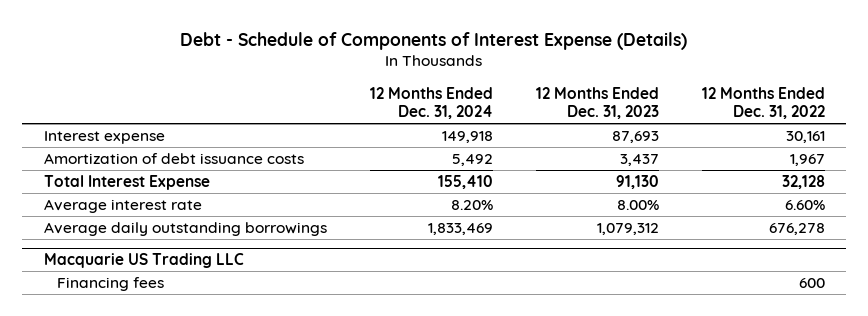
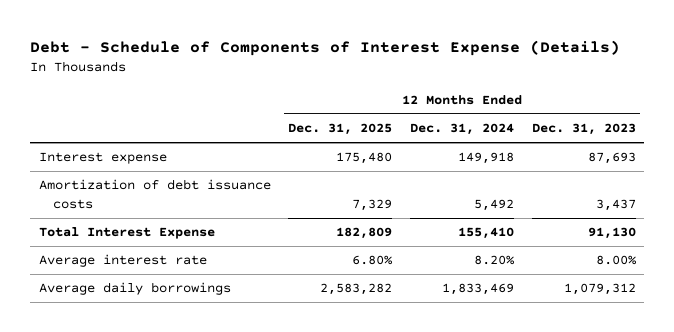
- | 12 Months Ended Dec. 31, 2024 | 12 Months Ended Dec. 31, 2023 | 12 Months Ended Dec. 31, 2022
+ | 12 Months Ended Dec. 31, 2025 | 12 Months Ended Dec. 31, 2024 | 12 Months Ended Dec. 31, 2023
- Average daily outstanding borrowings | 1,833,469 | 1,079,312 | 676,278
- Macquarie US Trading LLC
- Financing fees | | | 600
+ Average daily borrowings | 2,583,282 | 1,833,469 | 1,079,312

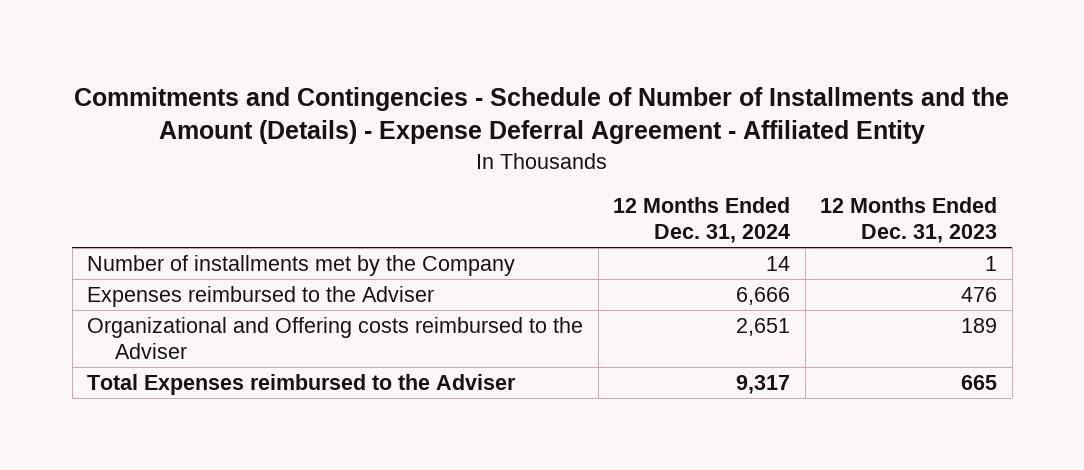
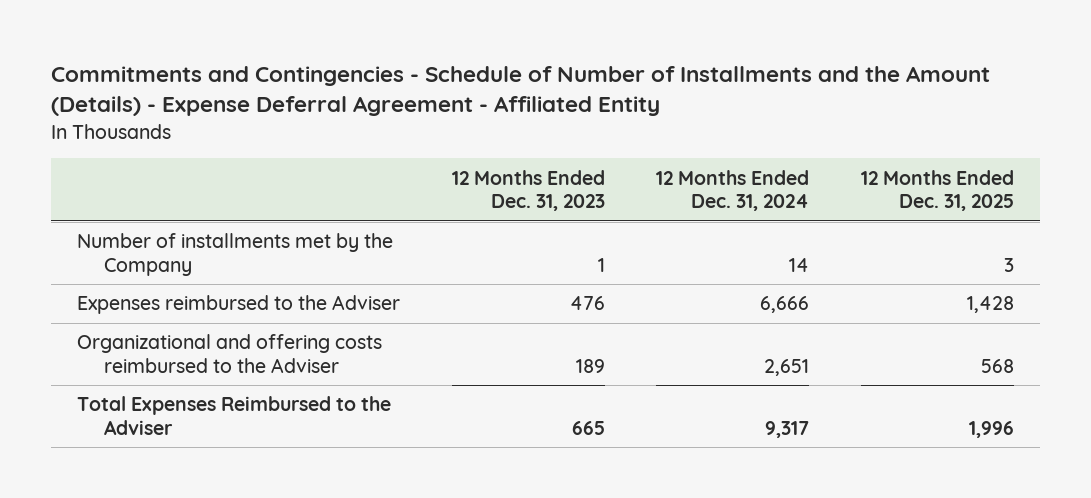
- | 12 Months Ended Dec. 31, 2024 | 12 Months Ended Dec. 31, 2023
+ | 12 Months Ended Dec. 31, 2023 | 12 Months Ended Dec. 31, 2024 | 12 Months Ended Dec. 31, 2025
- Organizational and Offering costs reimbursed to the Adviser | 2,651 | 189
- Total Expenses reimbursed to the Adviser | 9,317 | 665
+ Organizational and offering costs reimbursed to the Adviser | 189 | 2,651 | 568
+ Total Expenses Reimbursed to the Adviser | 665 | 9,317 | 1,996

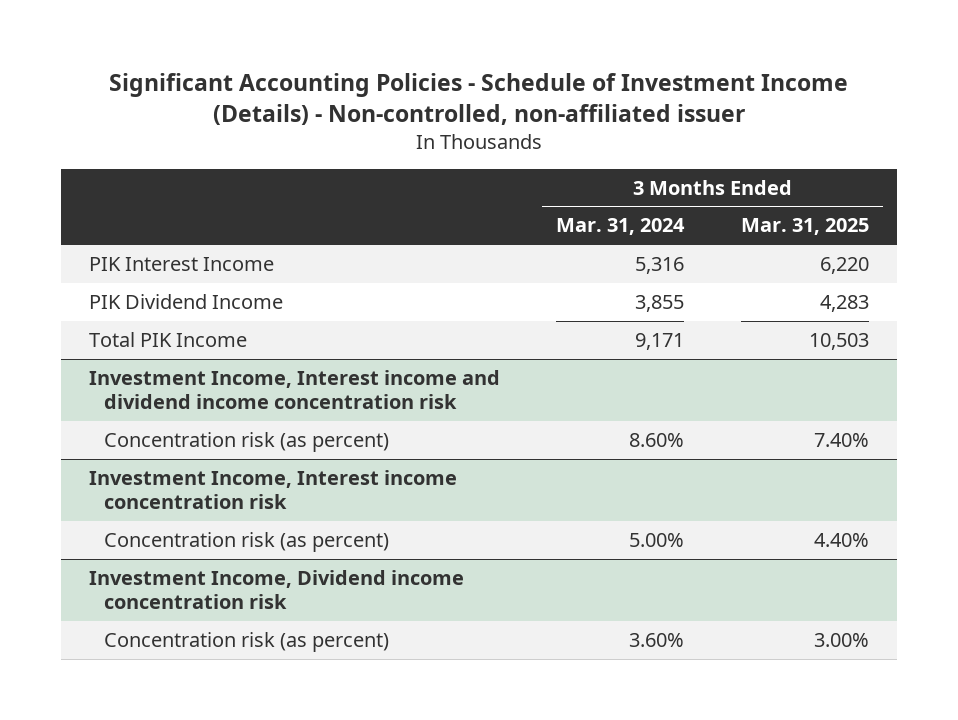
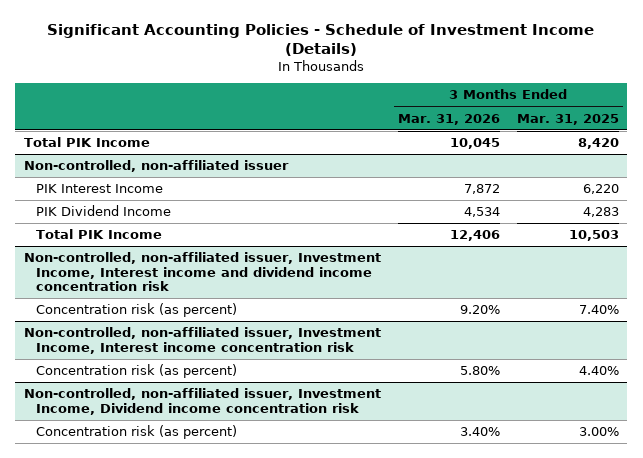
- Significant Accounting Policies - Schedule of Investment Income (Details) - Non-controlled, non-affiliated issuer
+ Significant Accounting Policies - Schedule of Investment Income (Details)
- | 3 Months Ended Mar. 31, 2024 | 3 Months Ended Mar. 31, 2025
+ | 3 Months Ended Mar. 31, 2026 | 3 Months Ended Mar. 31, 2025
+ Total PIK Income | 10,045 | 8,420
+ Non-controlled, non-affiliated issuer
- Investment Income, Interest income and dividend income concentration risk
+ Non-controlled, non-affiliated issuer, Investment Income, Interest income and dividend income concentration risk
- Investment Income, Interest income concentration risk
+ Non-controlled, non-affiliated issuer, Investment Income, Interest income concentration risk
- Investment Income, Dividend income concentration risk
+ Non-controlled, non-affiliated issuer, Investment Income, Dividend income concentration risk

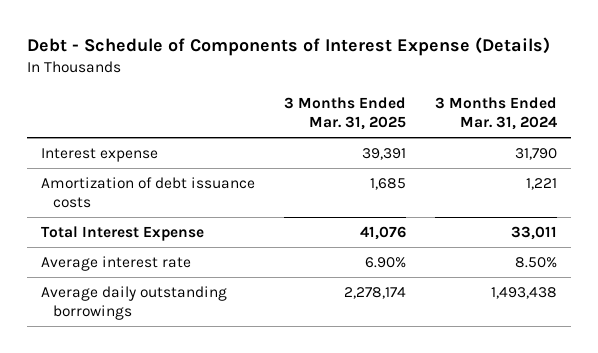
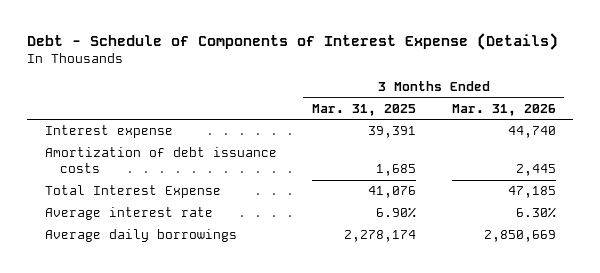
- | 3 Months Ended Mar. 31, 2025 | 3 Months Ended Mar. 31, 2024
+ | 3 Months Ended Mar. 31, 2025 | 3 Months Ended Mar. 31, 2026
- Average daily outstanding borrowings | 2,278,174 | 1,493,438
+ Average daily borrowings | 2,278,174 | 2,850,669

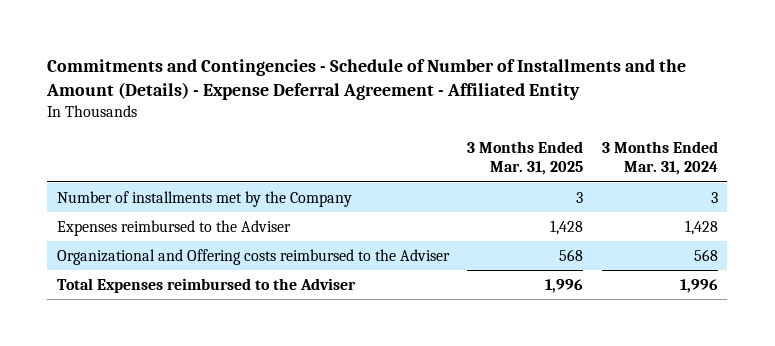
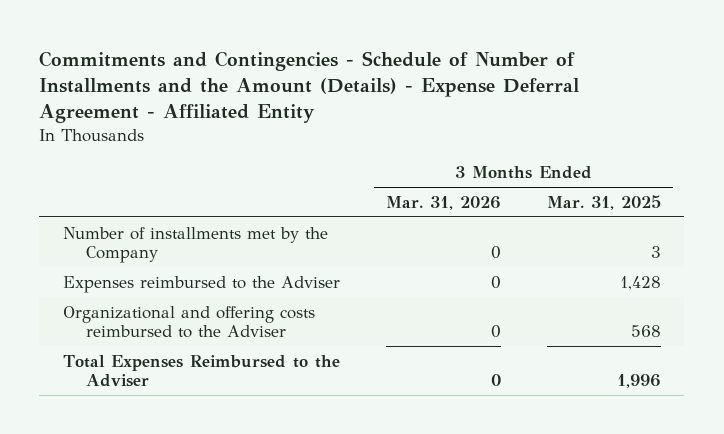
- | 3 Months Ended Mar. 31, 2025 | 3 Months Ended Mar. 31, 2024
+ | 3 Months Ended Mar. 31, 2026 | 3 Months Ended Mar. 31, 2025
- Organizational and Offering costs reimbursed to the Adviser | 568 | 568
- Total Expenses reimbursed to the Adviser | 1,996 | 1,996
+ Organizational and offering costs reimbursed to the Adviser | 0 | 568
+ Total Expenses Reimbursed to the Adviser | 0 | 1,996

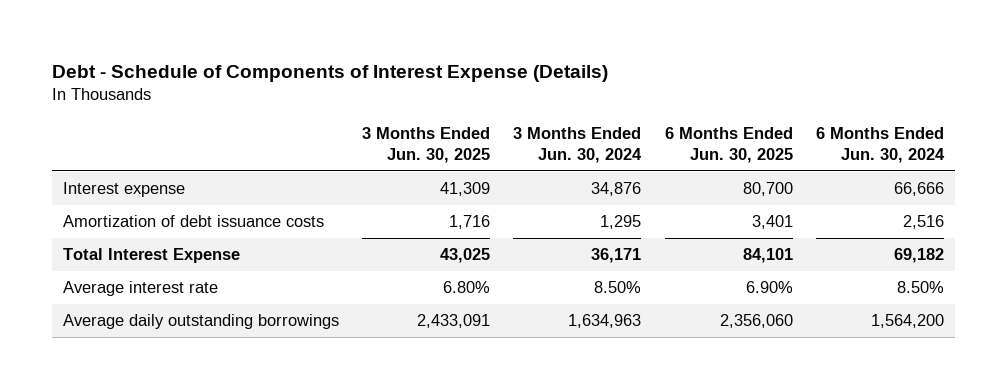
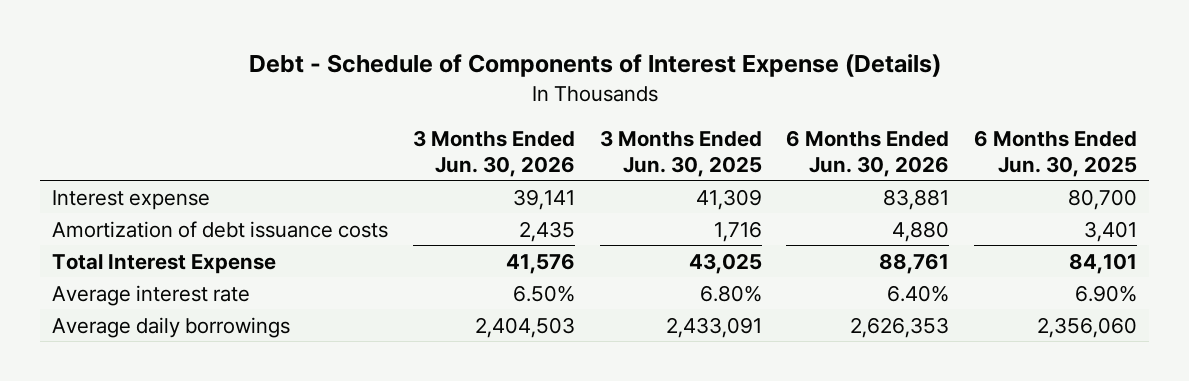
- | 3 Months Ended Jun. 30, 2025 | 3 Months Ended Jun. 30, 2024 | 6 Months Ended Jun. 30, 2025 | 6 Months Ended Jun. 30, 2024
+ | 3 Months Ended Jun. 30, 2026 | 3 Months Ended Jun. 30, 2025 | 6 Months Ended Jun. 30, 2026 | 6 Months Ended Jun. 30, 2025
- Average daily outstanding borrowings | 2,433,091 | 1,634,963 | 2,356,060 | 1,564,200
+ Average daily borrowings | 2,404,503 | 2,433,091 | 2,626,353 | 2,356,060

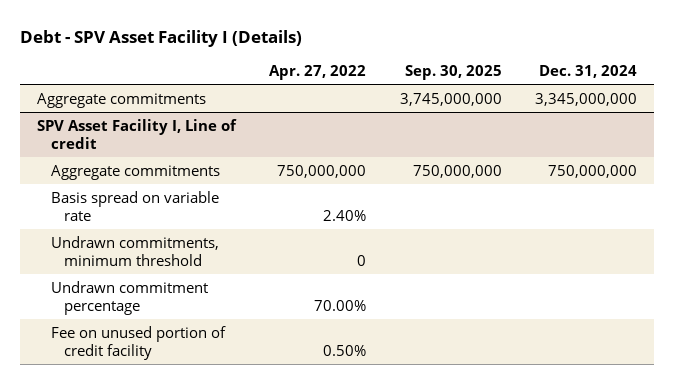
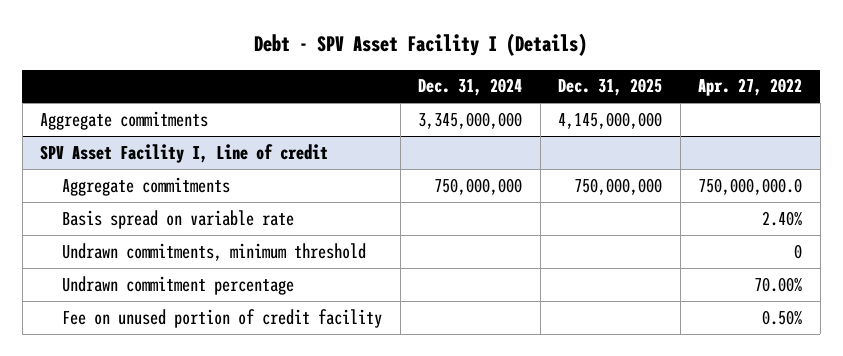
- | Apr. 27, 2022 | Sep. 30, 2025 | Dec. 31, 2024
+ | Dec. 31, 2024 | Dec. 31, 2025 | Apr. 27, 2022
@ SPV Asset Facility I, Line of credit
- Aggregate commitments | 750,000,000 | 750,000,000 | 750,000,000
+ Aggregate commitments | 750,000,000 | 750,000,000 | 750,000,000.0

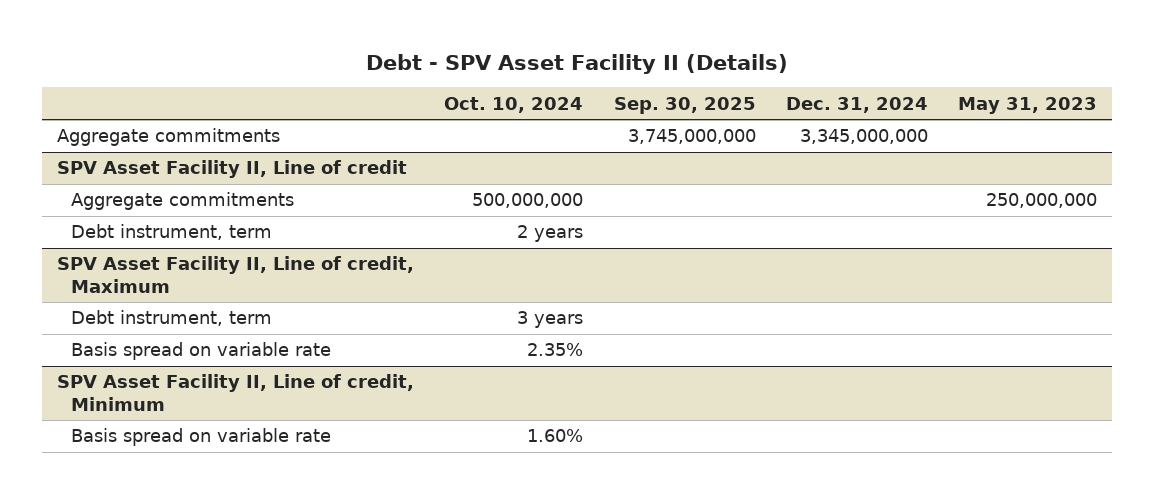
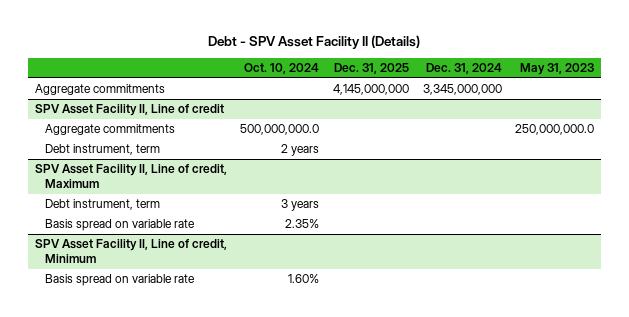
- | Oct. 10, 2024 | Sep. 30, 2025 | Dec. 31, 2024 | May 31, 2023
+ | Oct. 10, 2024 | Dec. 31, 2025 | Dec. 31, 2024 | May 31, 2023
@ SPV Asset Facility II, Line of credit
- Aggregate commitments | 500,000,000 | | | 250,000,000
+ Aggregate commitments | 500,000,000.0 | | | 250,000,000.0

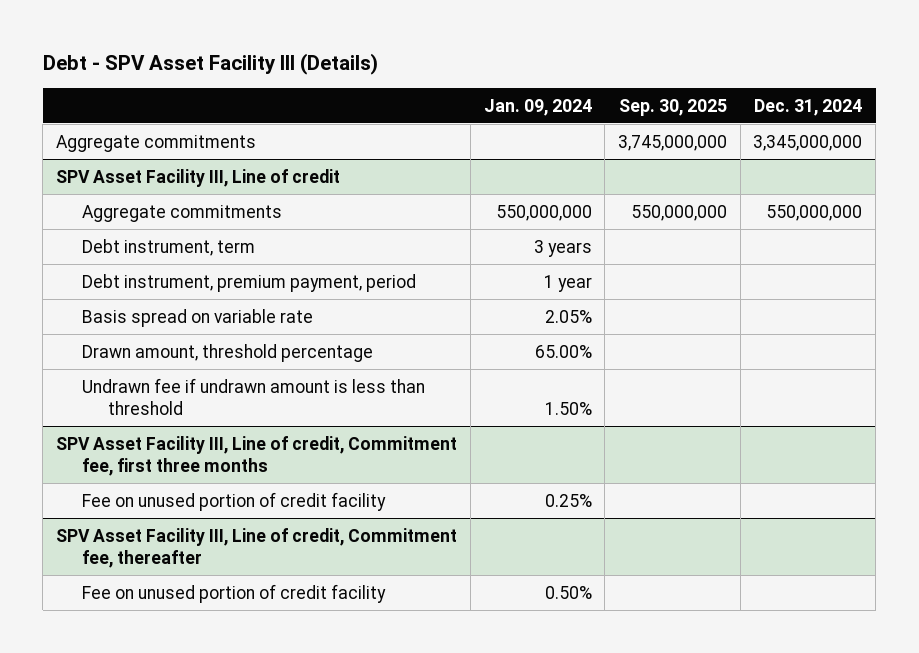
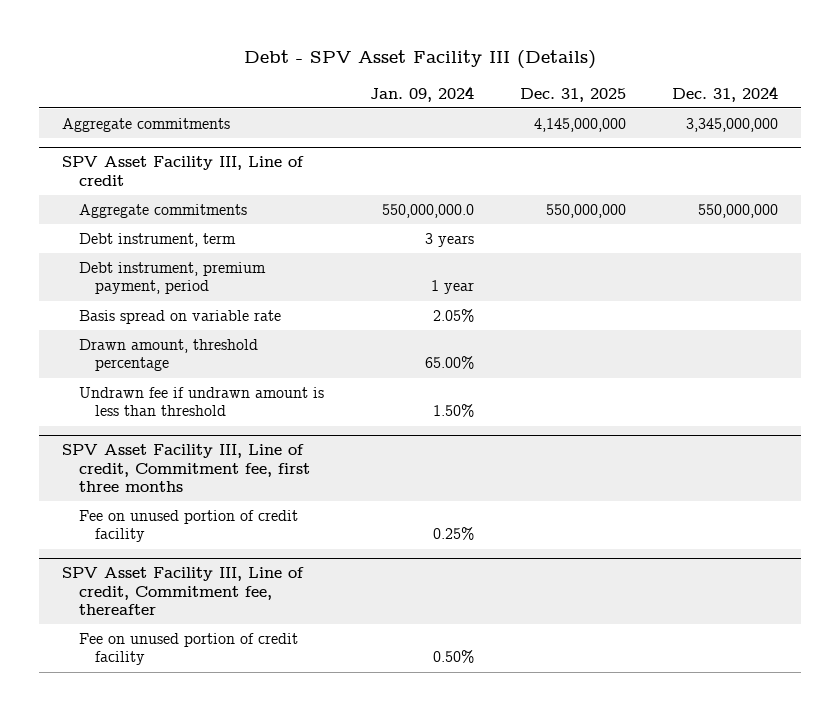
- | Jan. 09, 2024 | Sep. 30, 2025 | Dec. 31, 2024
+ | Jan. 09, 2024 | Dec. 31, 2025 | Dec. 31, 2024
@ SPV Asset Facility III, Line of credit
- Aggregate commitments | 550,000,000 | 550,000,000 | 550,000,000
+ Aggregate commitments | 550,000,000.0 | 550,000,000 | 550,000,000

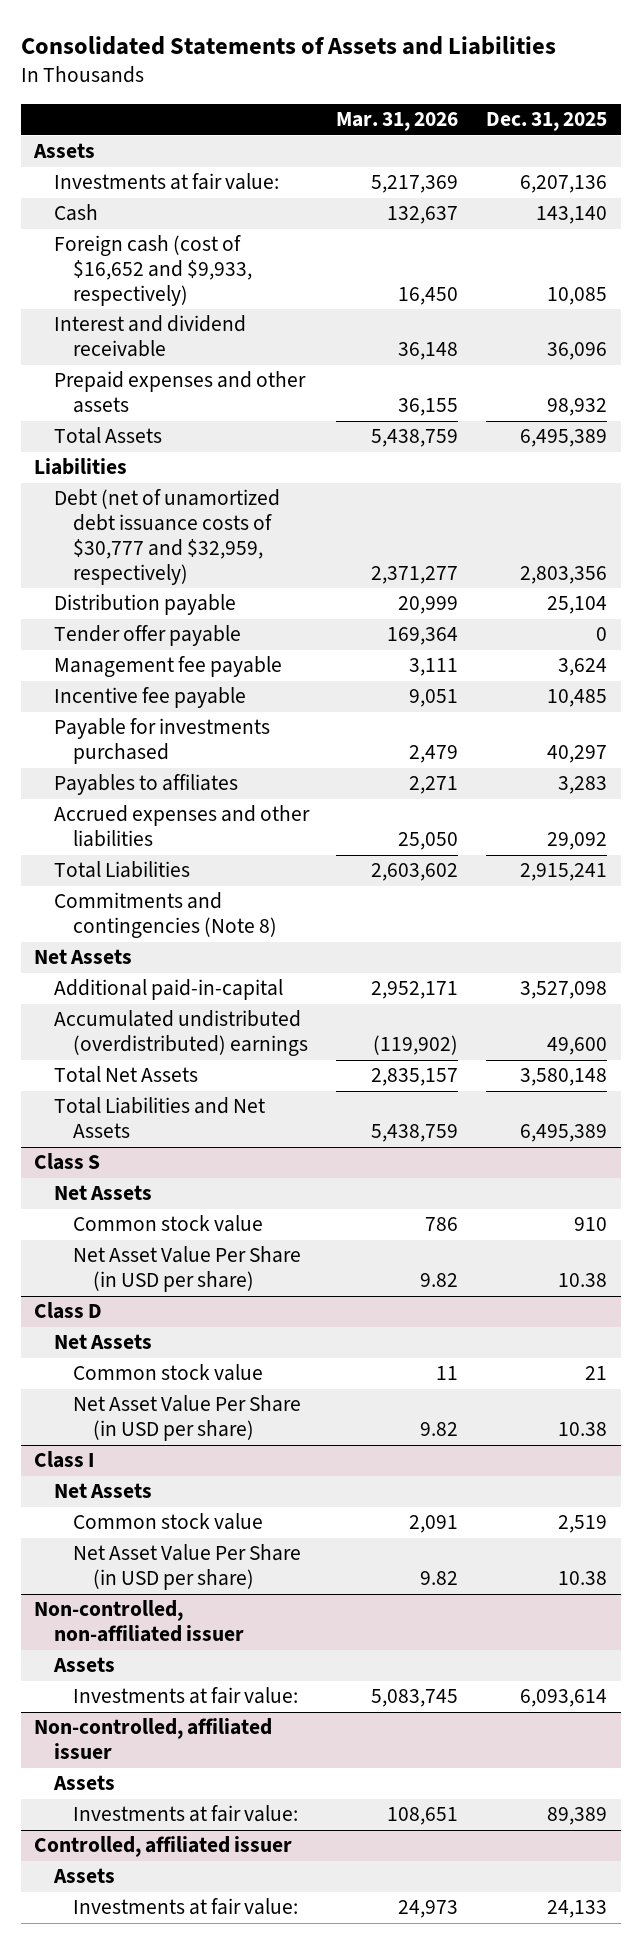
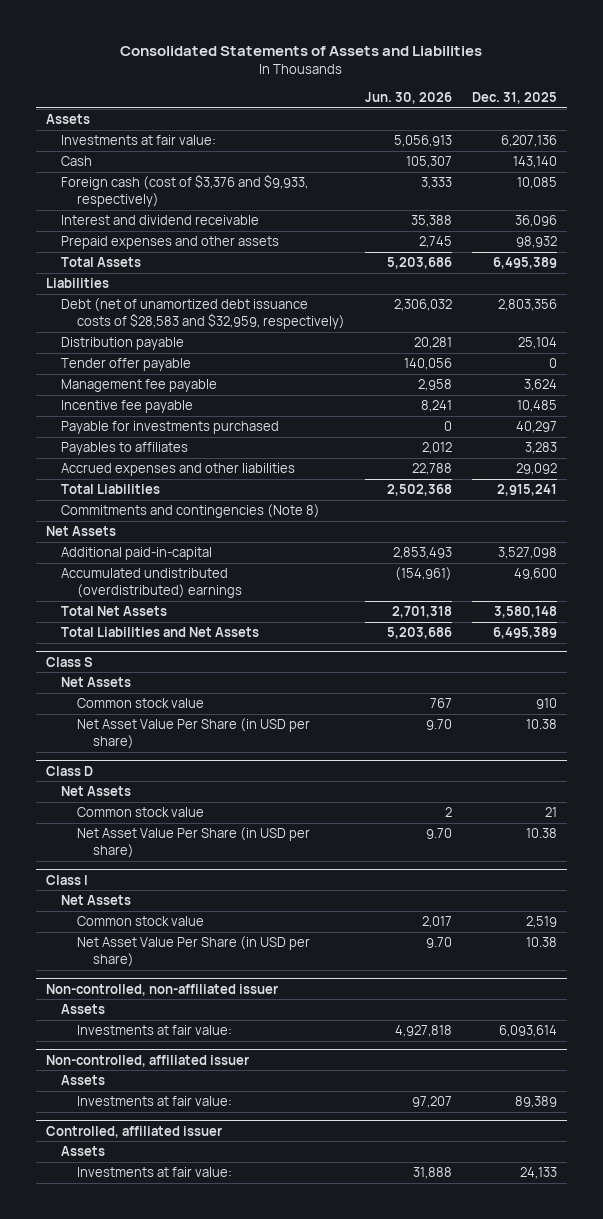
- | Mar. 31, 2026 | Dec. 31, 2025
+ | Jun. 30, 2026 | Dec. 31, 2025
- Foreign cash (cost of $16,652 and $9,933, respectively) | 16,450 | 10,085
+ Foreign cash (cost of $3,376 and $9,933, respectively) | 3,333 | 10,085
- Debt (net of unamortized debt issuance costs of $30,777 and $32,959, respectively) | 2,371,277 | 2,803,356
+ Debt (net of unamortized debt issuance costs of $28,583 and $32,959, respectively) | 2,306,032 | 2,803,356

